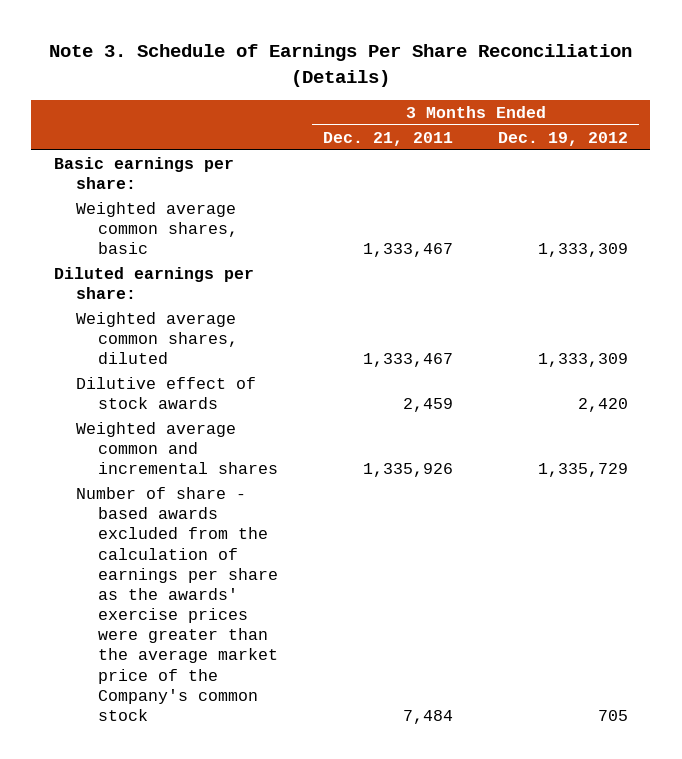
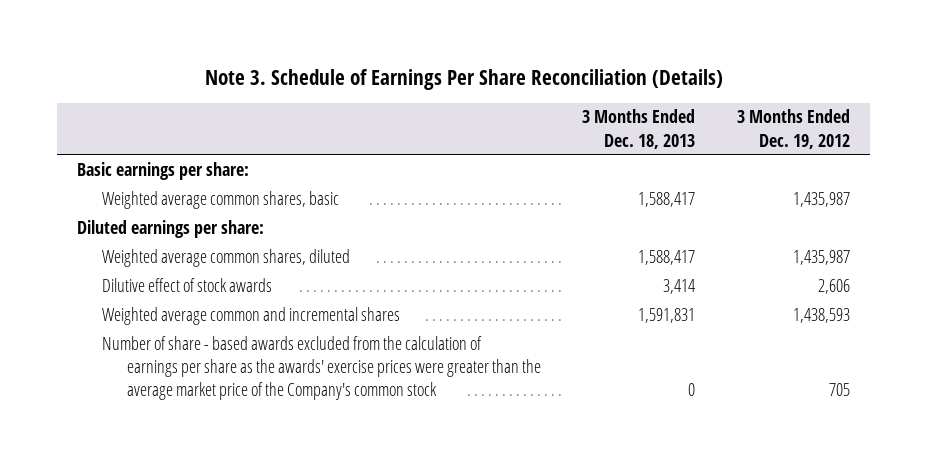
- | 3 Months Ended Dec. 21, 2011 | 3 Months Ended Dec. 19, 2012
+ | 3 Months Ended Dec. 18, 2013 | 3 Months Ended Dec. 19, 2012
- Weighted average common shares, basic | 1,333,467 | 1,333,309
+ Weighted average common shares, basic | 1,588,417 | 1,435,987
- Weighted average common shares, diluted | 1,333,467 | 1,333,309
- Dilutive effect of stock awards | 2,459 | 2,420
- Weighted average common and incremental shares | 1,335,926 | 1,335,729
+ Weighted average common shares, diluted | 1,588,417 | 1,435,987
+ Dilutive effect of stock awards | 3,414 | 2,606
+ Weighted average common and incremental shares | 1,591,831 | 1,438,593

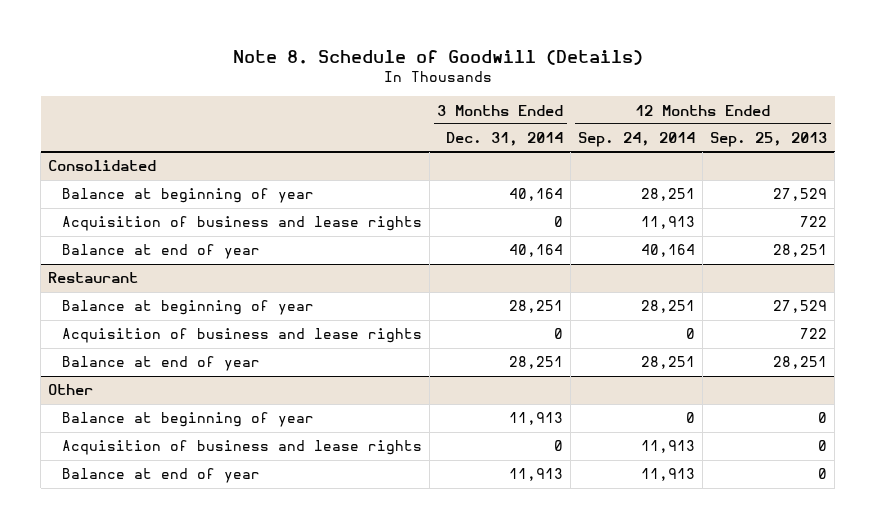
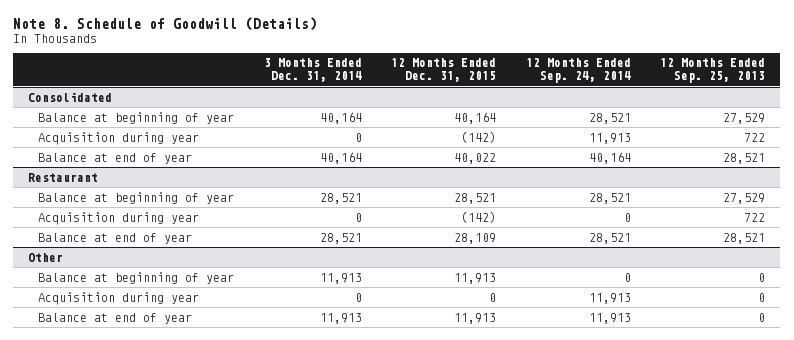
- | 3 Months Ended Dec. 31, 2014 | 12 Months Ended Sep. 24, 2014 | 12 Months Ended Sep. 25, 2013
+ | 3 Months Ended Dec. 31, 2014 | 12 Months Ended Dec. 31, 2015 | 12 Months Ended Sep. 24, 2014 | 12 Months Ended Sep. 25, 2013
@ Consolidated
- Balance at beginning of year | 40,164 | 28,251 | 27,529
- Acquisition of business and lease rights | 0 | 11,913 | 722
- Balance at end of year | 40,164 | 40,164 | 28,251
+ Balance at beginning of year | 40,164 | 40,164 | 28,521 | 27,529
+ Acquisition during year | 0 | (142) | 11,913 | 722
+ Balance at end of year | 40,164 | 40,022 | 40,164 | 28,521
@ Restaurant
- Balance at beginning of year | 28,251 | 28,251 | 27,529
- Acquisition of business and lease rights | 0 | 0 | 722
- Balance at end of year | 28,251 | 28,251 | 28,251
+ Balance at beginning of year | 28,521 | 28,521 | 28,521 | 27,529
+ Acquisition during year | 0 | (142) | 0 | 722
+ Balance at end of year | 28,521 | 28,109 | 28,521 | 28,521
@ Other
- Acquisition of business and lease rights | 0 | 11,913 | 0
+ Acquisition during year | 0 | 0 | 11,913 | 0

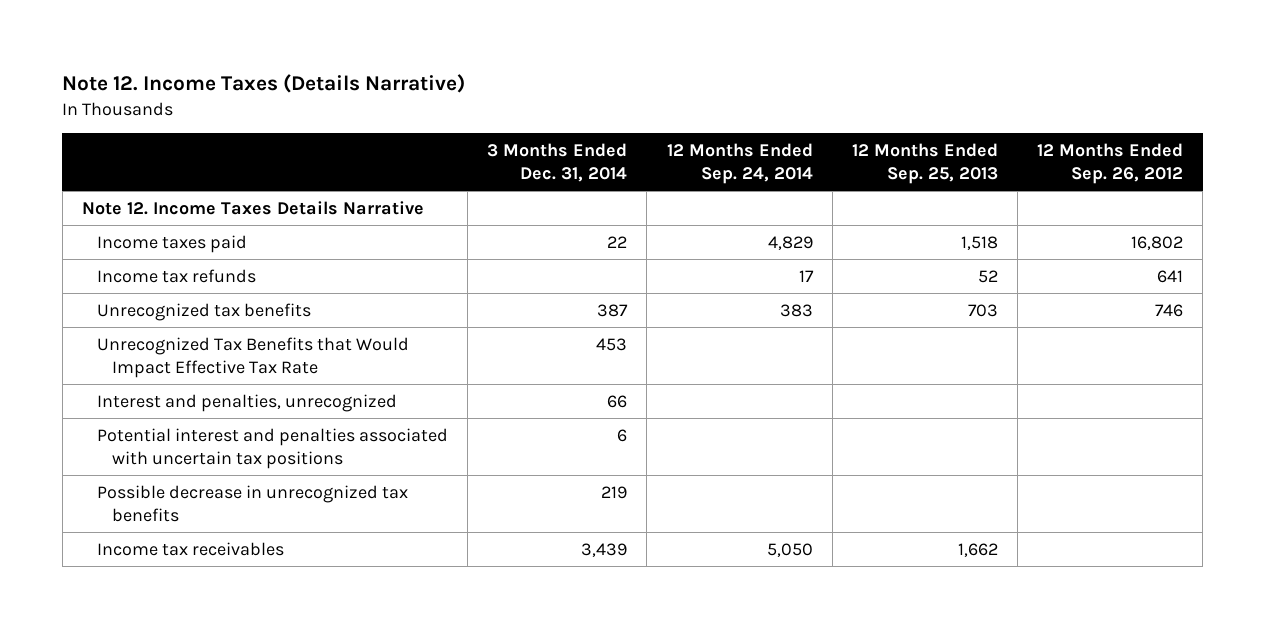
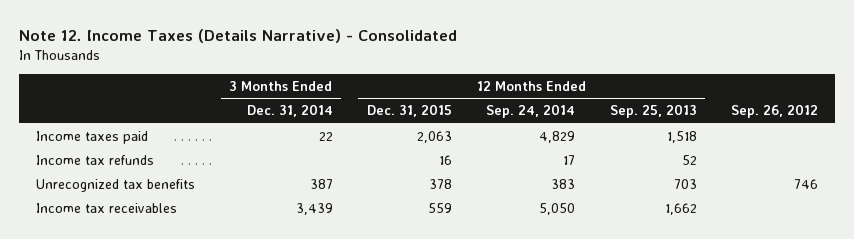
- Note 12. Income Taxes (Details Narrative)
+ Note 12. Income Taxes (Details Narrative) - Consolidated
- | 3 Months Ended Dec. 31, 2014 | 12 Months Ended Sep. 24, 2014 | 12 Months Ended Sep. 25, 2013 | 12 Months Ended Sep. 26, 2012
+ | 3 Months Ended Dec. 31, 2014 | 12 Months Ended Dec. 31, 2015 | 12 Months Ended Sep. 24, 2014 | 12 Months Ended Sep. 25, 2013 | Sep. 26, 2012
- Note 12. Income Taxes Details Narrative
- Unrecognized Tax Benefits that Would Impact Effective Tax Rate | 453 | | |
- Interest and penalties, unrecognized | 66 | | |
- Potential interest and penalties associated with uncertain tax positions | 6 | | |
- Possible decrease in unrecognized tax benefits | 219 | | |

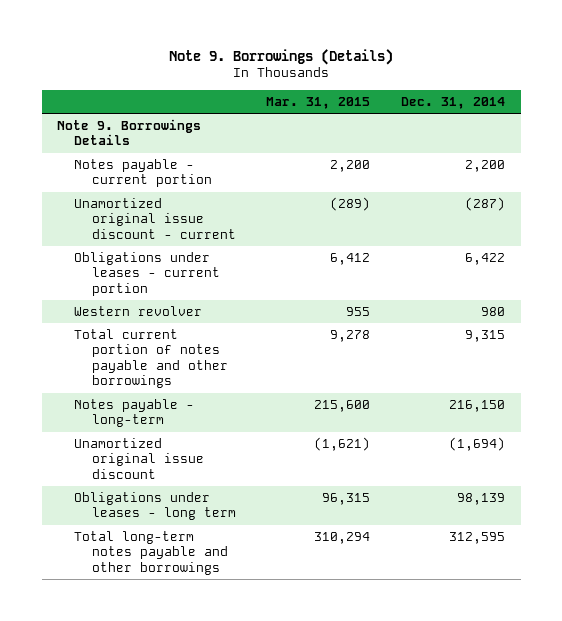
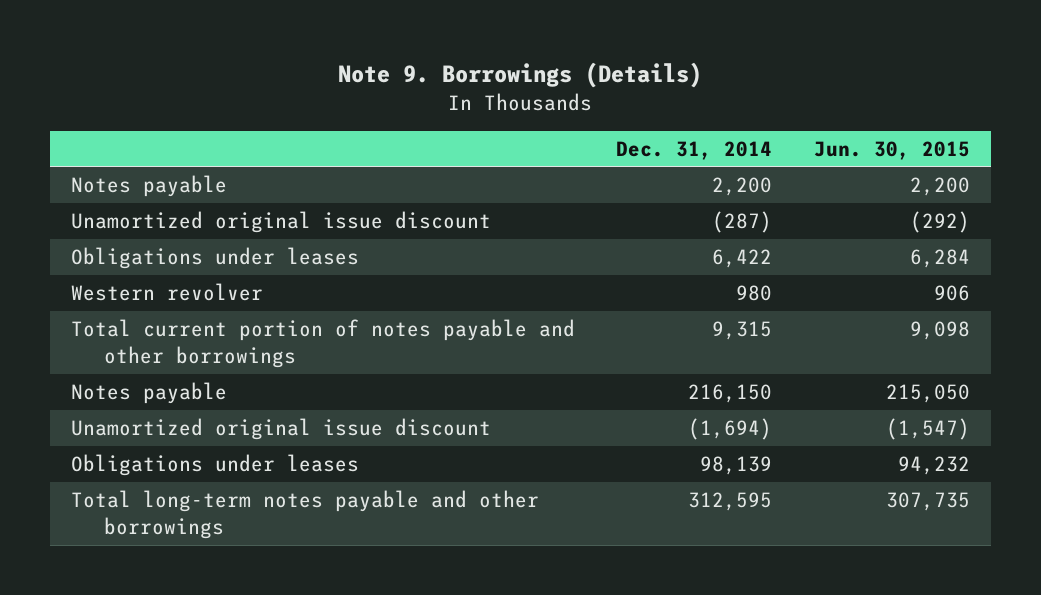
- | Mar. 31, 2015 | Dec. 31, 2014
+ | Dec. 31, 2014 | Jun. 30, 2015
- Note 9. Borrowings Details
- Notes payable - current portion | 2,200 | 2,200
- Unamortized original issue discount - current | (289) | (287)
- Obligations under leases - current portion | 6,412 | 6,422
+ Notes payable | 2,200 | 2,200
+ Unamortized original issue discount | (287) | (292)
+ Obligations under leases | 6,422 | 6,284
- Notes payable - long-term | 215,600 | 216,150
+ Notes payable | 216,150 | 215,050
- Obligations under leases - long term | 96,315 | 98,139
+ Obligations under leases | 98,139 | 94,232

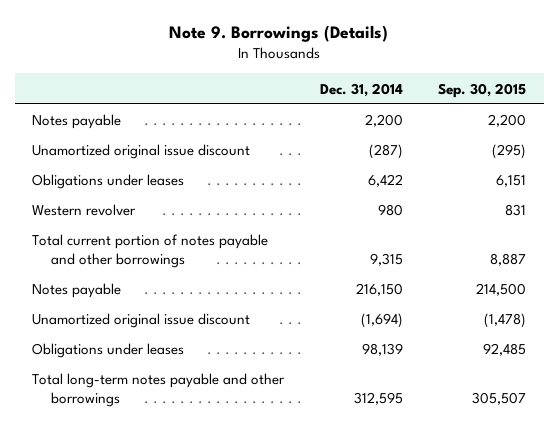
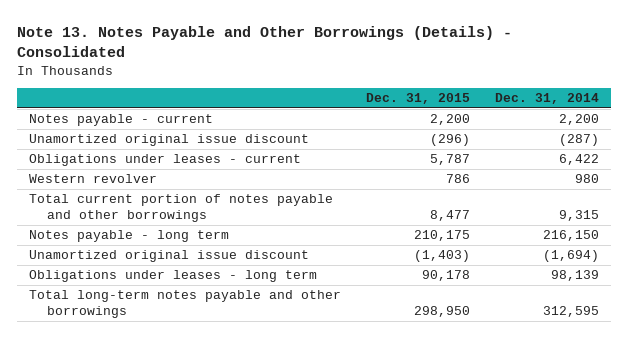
- Note 9. Borrowings (Details)
+ Note 13. Notes Payable and Other Borrowings (Details) - Consolidated
- | Dec. 31, 2014 | Sep. 30, 2015
+ | Dec. 31, 2015 | Dec. 31, 2014
- Notes payable | 2,200 | 2,200
+ Notes payable - current | 2,200 | 2,200
- Obligations under leases | 6,422 | 6,151
+ Obligations under leases - current | 5,787 | 6,422
- Notes payable | 216,150 | 214,500
+ Notes payable - long term | 210,175 | 216,150
- Obligations under leases | 98,139 | 92,485
+ Obligations under leases - long term | 90,178 | 98,139

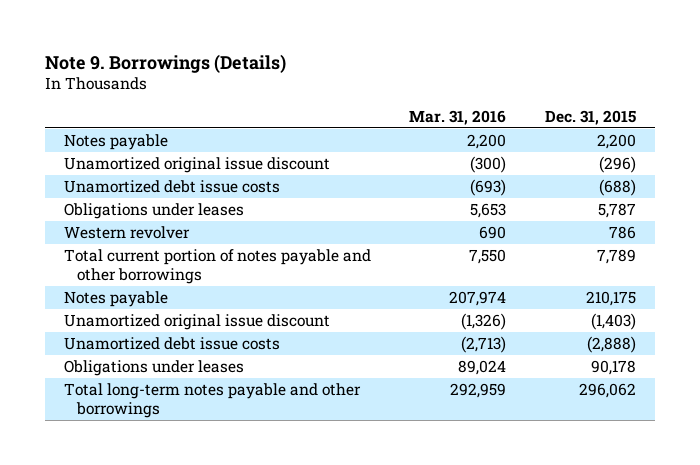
- Note 13. Notes Payable and Other Borrowings (Details) - Consolidated
+ Note 9. Borrowings (Details)
- | Dec. 31, 2015 | Dec. 31, 2014
+ | Mar. 31, 2016 | Dec. 31, 2015
- Notes payable - current | 2,200 | 2,200
+ Notes payable | 2,200 | 2,200
- Obligations under leases - current | 5,787 | 6,422
+ Unamortized debt issue costs | (693) | (688)
+ Obligations under leases | 5,653 | 5,787
- Total current portion of notes payable and other borrowings | 8,477 | 9,315
- Notes payable - long term | 210,175 | 216,150
+ Total current portion of notes payable and other borrowings | 7,550 | 7,789
+ Notes payable | 207,974 | 210,175
- Obligations under leases - long term | 90,178 | 98,139
- Total long-term notes payable and other borrowings | 298,950 | 312,595
+ Unamortized debt issue costs | (2,713) | (2,888)
+ Obligations under leases | 89,024 | 90,178
+ Total long-term notes payable and other borrowings | 292,959 | 296,062

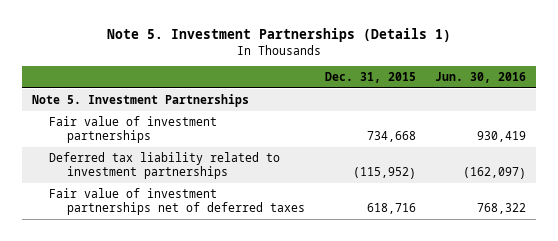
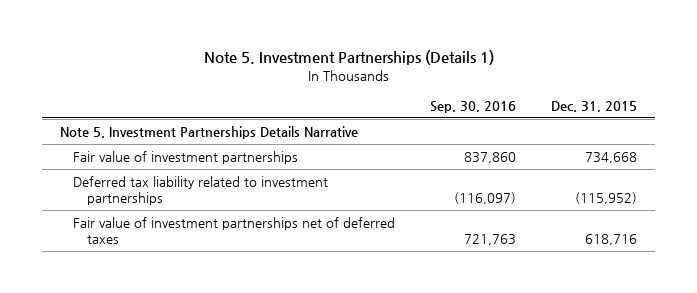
- | Dec. 31, 2015 | Jun. 30, 2016
+ | Sep. 30, 2016 | Dec. 31, 2015
- Note 5. Investment Partnerships
+ Note 5. Investment Partnerships Details Narrative

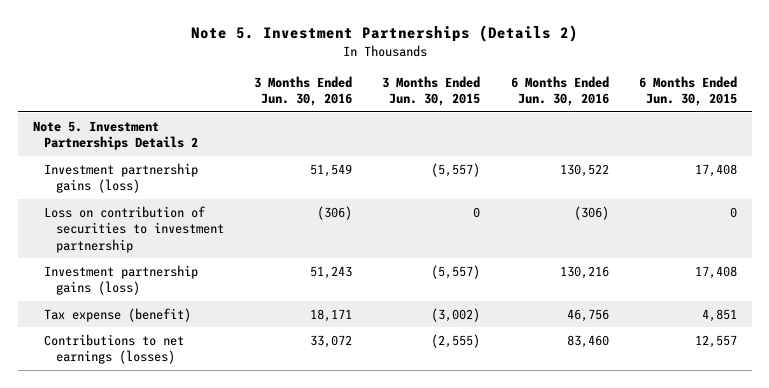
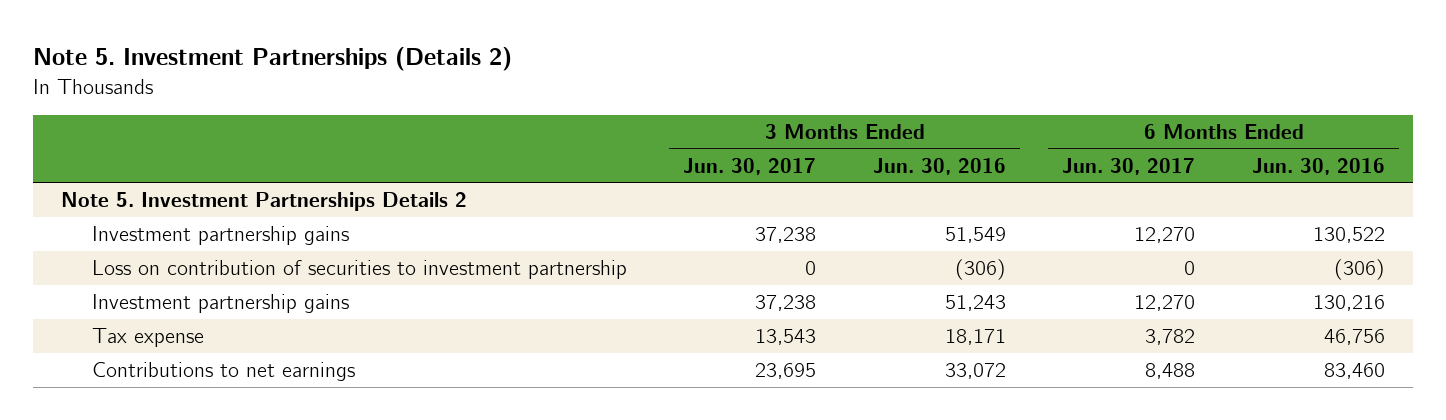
- | 3 Months Ended Jun. 30, 2016 | 3 Months Ended Jun. 30, 2015 | 6 Months Ended Jun. 30, 2016 | 6 Months Ended Jun. 30, 2015
+ | 3 Months Ended Jun. 30, 2017 | 3 Months Ended Jun. 30, 2016 | 6 Months Ended Jun. 30, 2017 | 6 Months Ended Jun. 30, 2016
- Investment partnership gains (loss) | 51,549 | (5,557) | 130,522 | 17,408
+ Investment partnership gains | 37,238 | 51,549 | 12,270 | 130,522
- Investment partnership gains (loss) | 51,243 | (5,557) | 130,216 | 17,408
- Tax expense (benefit) | 18,171 | (3,002) | 46,756 | 4,851
- Contributions to net earnings (losses) | 33,072 | (2,555) | 83,460 | 12,557
+ Investment partnership gains | 37,238 | 51,243 | 12,270 | 130,216
+ Tax expense | 13,543 | 18,171 | 3,782 | 46,756
+ Contributions to net earnings | 23,695 | 33,072 | 8,488 | 83,460

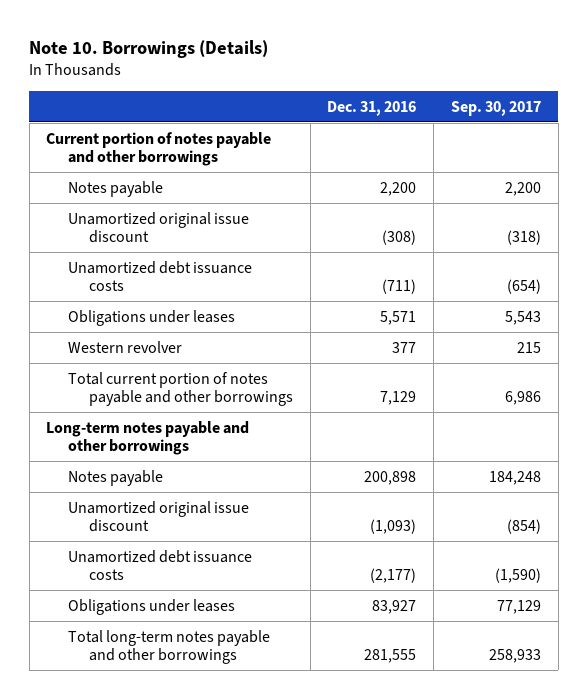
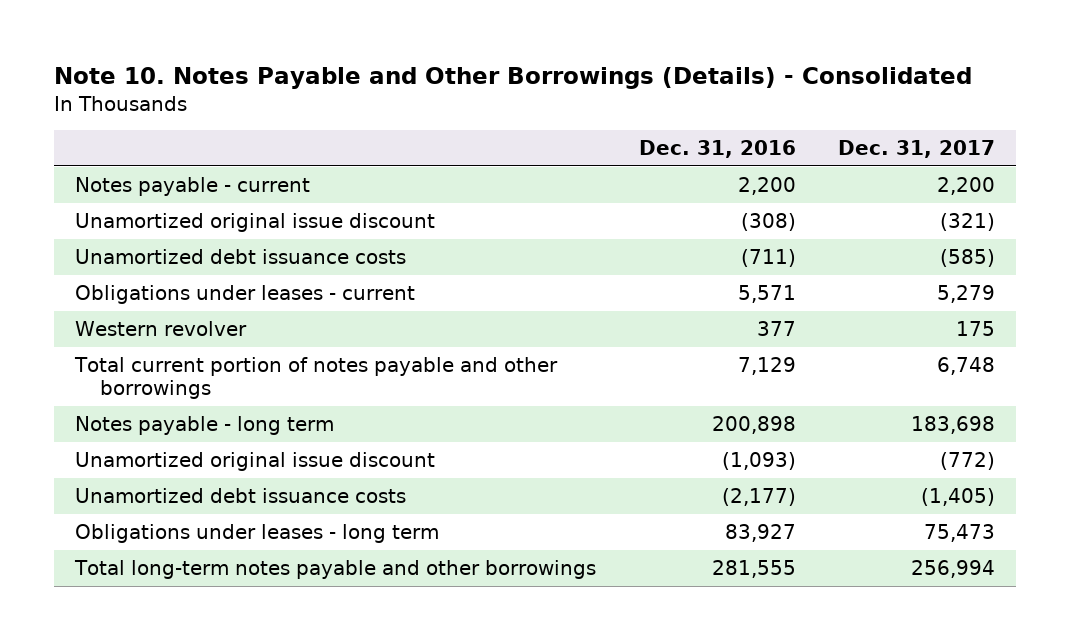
- Note 10. Borrowings (Details)
+ Note 10. Notes Payable and Other Borrowings (Details) - Consolidated
- | Dec. 31, 2016 | Sep. 30, 2017
+ | Dec. 31, 2016 | Dec. 31, 2017
- Current portion of notes payable and other borrowings
- Notes payable | 2,200 | 2,200
+ Notes payable - current | 2,200 | 2,200
- Obligations under leases | 5,571 | 5,543
+ Obligations under leases - current | 5,571 | 5,279
- Long-term notes payable and other borrowings
- Notes payable | 200,898 | 184,248
+ Notes payable - long term | 200,898 | 183,698
- Obligations under leases | 83,927 | 77,129
+ Obligations under leases - long term | 83,927 | 75,473

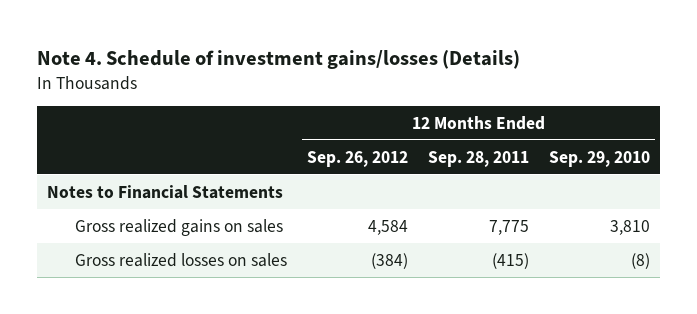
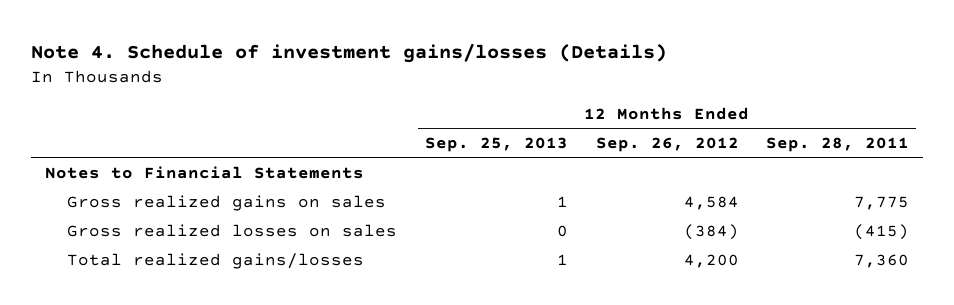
- | 12 Months Ended Sep. 26, 2012 | 12 Months Ended Sep. 28, 2011 | 12 Months Ended Sep. 29, 2010
+ | 12 Months Ended Sep. 25, 2013 | 12 Months Ended Sep. 26, 2012 | 12 Months Ended Sep. 28, 2011
+ Total realized gains/losses | 1 | 4,200 | 7,360

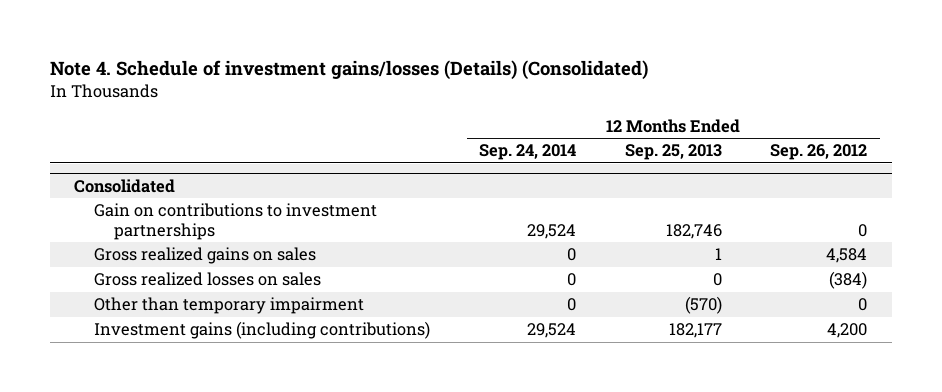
- Note 4. Schedule of investment gains/losses (Details)
+ Note 4. Schedule of investment gains/losses (Details) (Consolidated)
- | 12 Months Ended Sep. 25, 2013 | 12 Months Ended Sep. 26, 2012 | 12 Months Ended Sep. 28, 2011
+ | 12 Months Ended Sep. 24, 2014 | 12 Months Ended Sep. 25, 2013 | 12 Months Ended Sep. 26, 2012
- Notes to Financial Statements
+ Consolidated
+ Gain on contributions to investment partnerships | 29,524 | 182,746 | 0
- Total realized gains/losses | 1 | 4,200 | 7,360
+ Other than temporary impairment | 0 | (570) | 0
+ Investment gains (including contributions) | 29,524 | 182,177 | 4,200

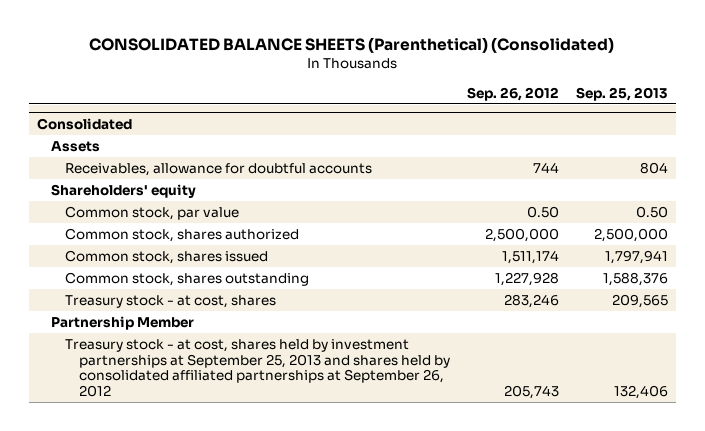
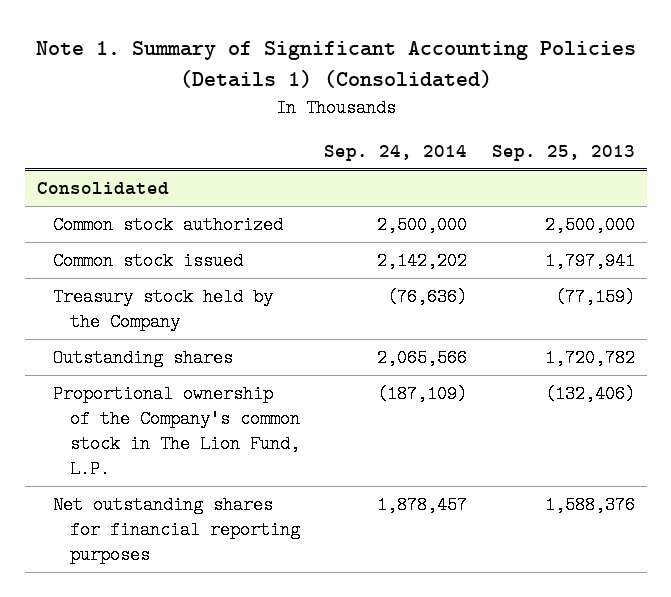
- CONSOLIDATED BALANCE SHEETS (Parenthetical) (Consolidated)
+ Note 1. Summary of Significant Accounting Policies (Details 1) (Consolidated)
- | Sep. 26, 2012 | Sep. 25, 2013
+ | Sep. 24, 2014 | Sep. 25, 2013
@ Consolidated
- Assets
- Receivables, allowance for doubtful accounts | 744 | 804
- Shareholders' equity
- Common stock, par value | 0.50 | 0.50
- Common stock, shares authorized | 2,500,000 | 2,500,000
- Common stock, shares issued | 1,511,174 | 1,797,941
- Common stock, shares outstanding | 1,227,928 | 1,588,376
- Treasury stock - at cost, shares | 283,246 | 209,565
- Partnership Member
- Treasury stock - at cost, shares held by investment partnerships at September 25, 2013 and shares held by consolidated affiliated partnerships at September 26, 2012 | 205,743 | 132,406
+ Common stock authorized | 2,500,000 | 2,500,000
+ Common stock issued | 2,142,202 | 1,797,941
+ Treasury stock held by the Company | (76,636) | (77,159)
+ Outstanding shares | 2,065,566 | 1,720,782
+ Proportional ownership of the Company's common stock in The Lion Fund, L.P. | (187,109) | (132,406)
+ Net outstanding shares for financial reporting purposes | 1,878,457 | 1,588,376

